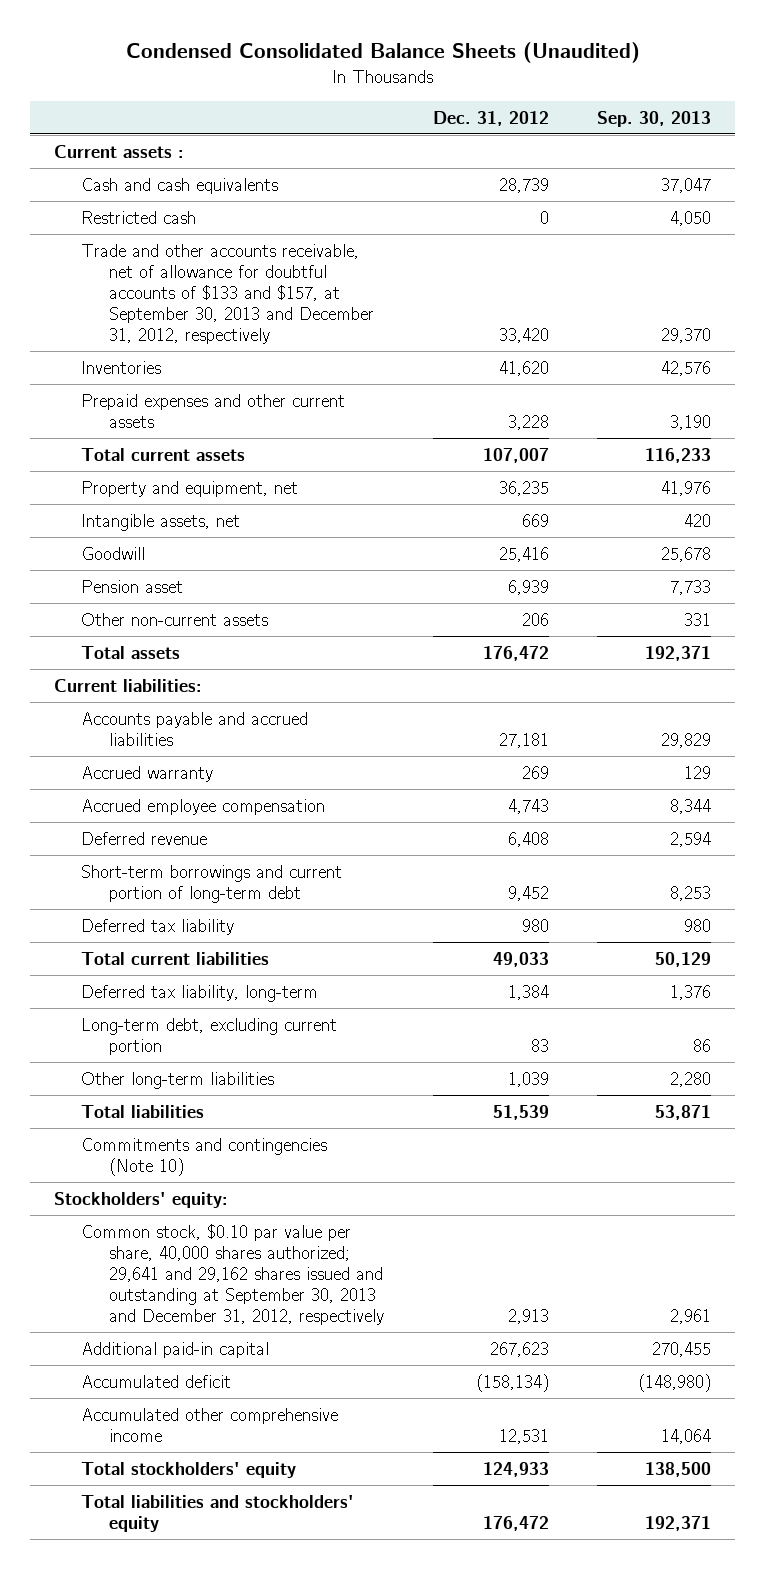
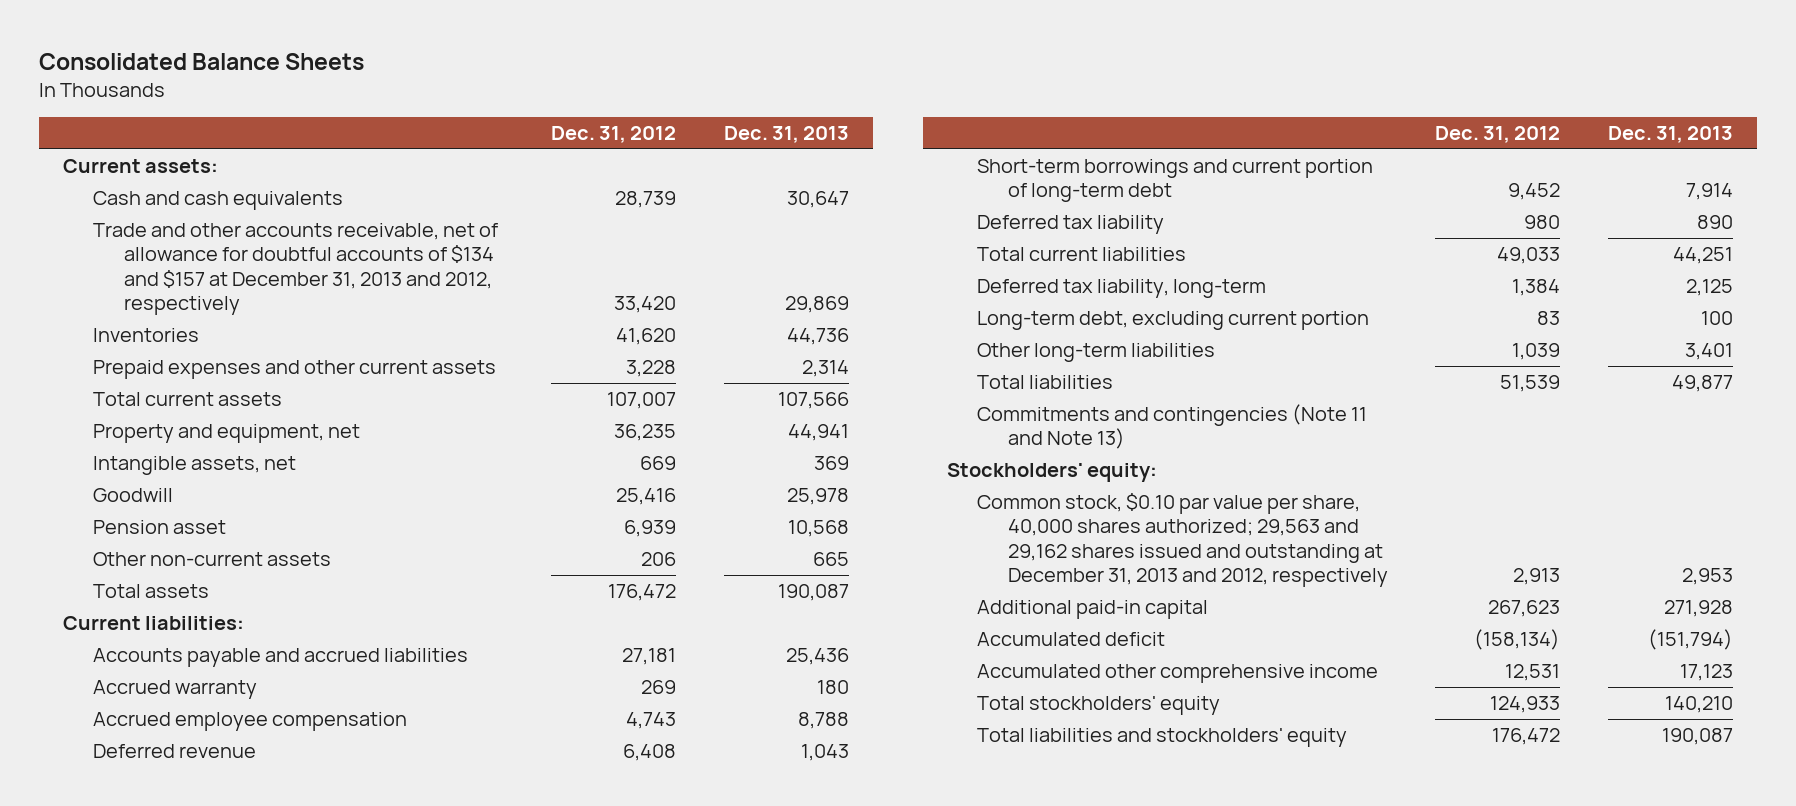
- Condensed Consolidated Balance Sheets (Unaudited)
+ Consolidated Balance Sheets
- | Dec. 31, 2012 | Sep. 30, 2013
+ | Dec. 31, 2012 | Dec. 31, 2013
- Current assets :
+ Current assets:
- Restricted cash | 0 | 4,050
- Trade and other accounts receivable, net of allowance for doubtful accounts of $133 and $157, at September 30, 2013 and December 31, 2012, respectively | 33,420 | 29,370
+ Trade and other accounts receivable, net of allowance for doubtful accounts of $134 and $157 at December 31, 2013 and 2012, respectively | 33,420 | 29,869
- Commitments and contingencies (Note 10)
+ Commitments and contingencies (Note 11 and Note 13)
- Common stock, $0.10 par value per share, 40,000 shares authorized; 29,641 and 29,162 shares issued and outstanding at September 30, 2013 and December 31, 2012, respectively | 2,913 | 2,961
+ Common stock, $0.10 par value per share, 40,000 shares authorized; 29,563 and 29,162 shares issued and outstanding at December 31, 2013 and 2012, respectively | 2,913 | 2,953

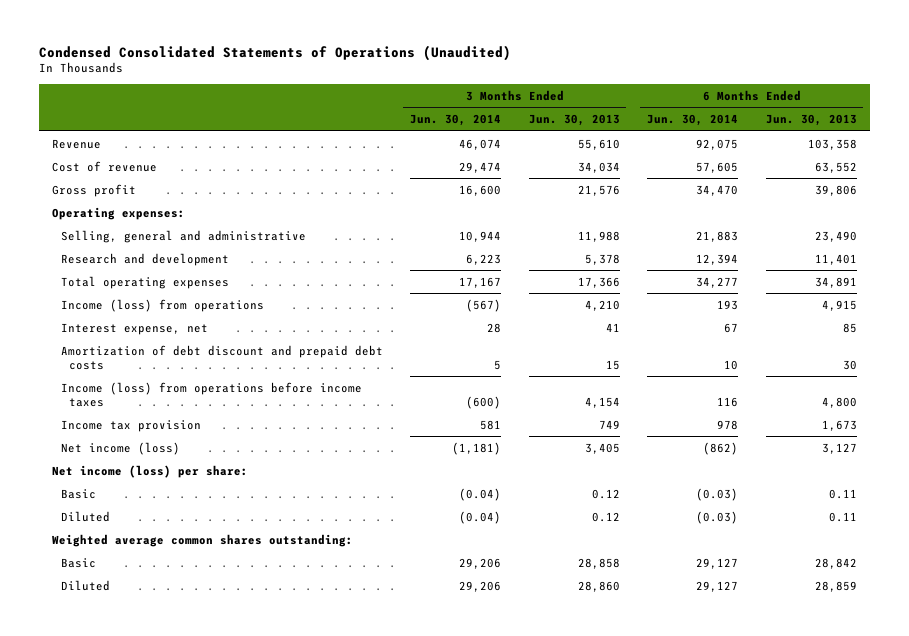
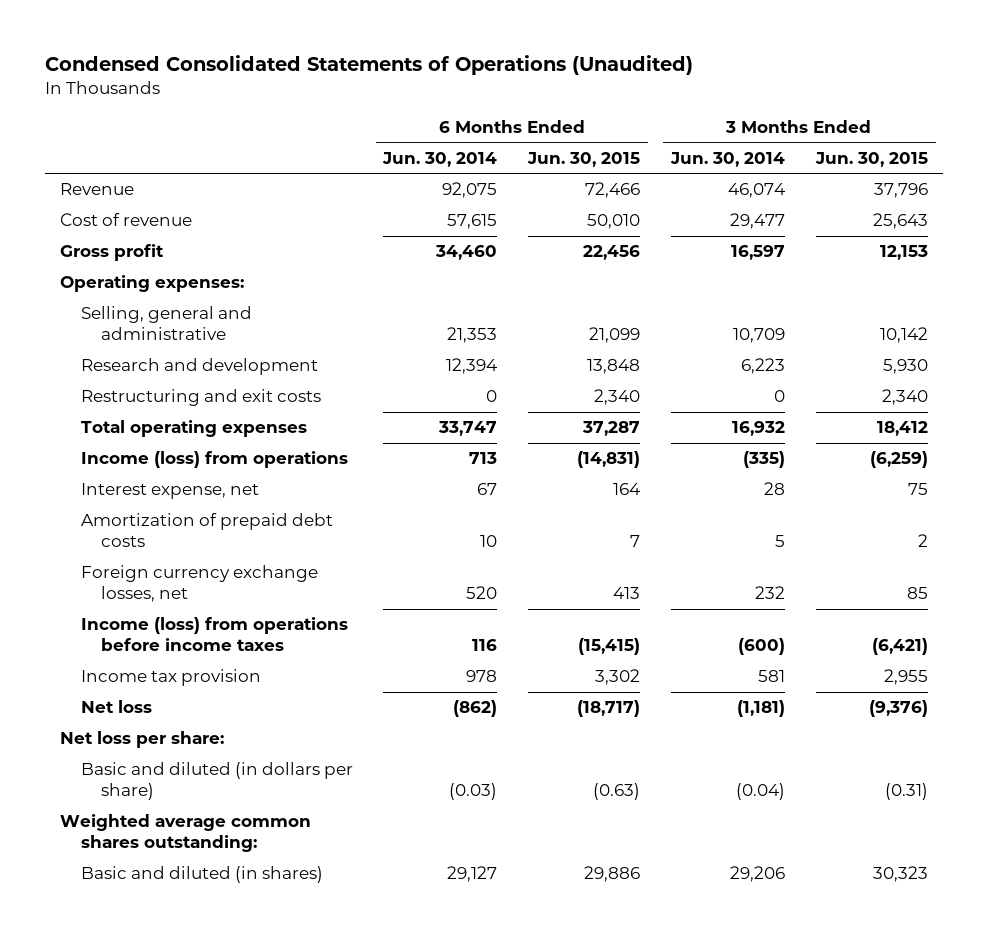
- | 3 Months Ended Jun. 30, 2014 | 3 Months Ended Jun. 30, 2013 | 6 Months Ended Jun. 30, 2014 | 6 Months Ended Jun. 30, 2013
+ | 6 Months Ended Jun. 30, 2014 | 6 Months Ended Jun. 30, 2015 | 3 Months Ended Jun. 30, 2014 | 3 Months Ended Jun. 30, 2015
- Cost of revenue | 29,474 | 34,034 | 57,605 | 63,552
- Gross profit | 16,600 | 21,576 | 34,470 | 39,806
+ Cost of revenue | 57,615 | 50,010 | 29,477 | 25,643
+ Gross profit | 34,460 | 22,456 | 16,597 | 12,153
- Selling, general and administrative | 10,944 | 11,988 | 21,883 | 23,490
+ Selling, general and administrative | 21,353 | 21,099 | 10,709 | 10,142
- Total operating expenses | 17,167 | 17,366 | 34,277 | 34,891
- Income (loss) from operations | (567) | 4,210 | 193 | 4,915
+ Restructuring and exit costs | 0 | 2,340 | 0 | 2,340
+ Total operating expenses | 33,747 | 37,287 | 16,932 | 18,412
+ Income (loss) from operations | 713 | (14,831) | (335) | (6,259)
- Amortization of debt discount and prepaid debt costs | 5 | 15 | 10 | 30
+ Amortization of prepaid debt costs | 10 | 7 | 5 | 2
+ Foreign currency exchange losses, net | 520 | 413 | 232 | 85
- Net income (loss) | (1,181) | 3,405 | (862) | 3,127
- Net income (loss) per share:
- Basic | (0.04) | 0.12 | (0.03) | 0.11
- Diluted | (0.04) | 0.12 | (0.03) | 0.11
+ Net loss | (862) | (18,717) | (1,181) | (9,376)
+ Net loss per share:
+ Basic and diluted (in dollars per share) | (0.03) | (0.63) | (0.04) | (0.31)
- Basic | 29,206 | 28,858 | 29,127 | 28,842
- Diluted | 29,206 | 28,860 | 29,127 | 28,859
+ Basic and diluted (in shares) | 29,127 | 29,886 | 29,206 | 30,323

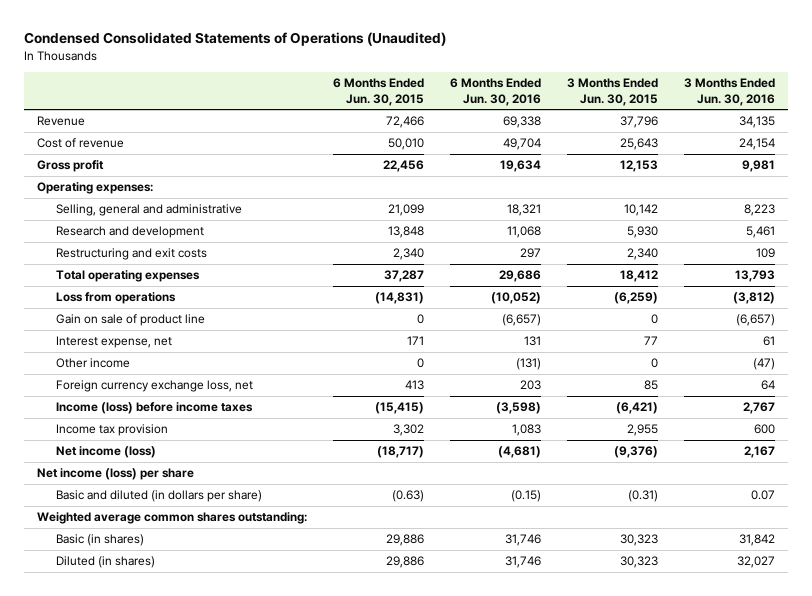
- | 6 Months Ended Jun. 30, 2014 | 6 Months Ended Jun. 30, 2015 | 3 Months Ended Jun. 30, 2014 | 3 Months Ended Jun. 30, 2015
+ | 6 Months Ended Jun. 30, 2015 | 6 Months Ended Jun. 30, 2016 | 3 Months Ended Jun. 30, 2015 | 3 Months Ended Jun. 30, 2016
- Income (loss) from operations | 713 | (14,831) | (335) | (6,259)
- Interest expense, net | 67 | 164 | 28 | 75
- Amortization of prepaid debt costs | 10 | 7 | 5 | 2
- Foreign currency exchange losses, net | 520 | 413 | 232 | 85
- Income (loss) from operations before income taxes | 116 | (15,415) | (600) | (6,421)
+ Loss from operations | (14,831) | (10,052) | (6,259) | (3,812)
+ Gain on sale of product line | 0 | (6,657) | 0 | (6,657)
+ Interest expense, net | 171 | 131 | 77 | 61
+ Other income | 0 | (131) | 0 | (47)
+ Foreign currency exchange loss, net | 413 | 203 | 85 | 64
+ Income (loss) before income taxes | (15,415) | (3,598) | (6,421) | 2,767
- Net loss | (862) | (18,717) | (1,181) | (9,376)
- Net loss per share:
+ Net income (loss) | (18,717) | (4,681) | (9,376) | 2,167
+ Net income (loss) per share
- Basic and diluted (in shares) | 29,127 | 29,886 | 29,206 | 30,323
+ Basic (in shares) | 29,886 | 31,746 | 30,323 | 31,842
+ Diluted (in shares) | 29,886 | 31,746 | 30,323 | 32,027

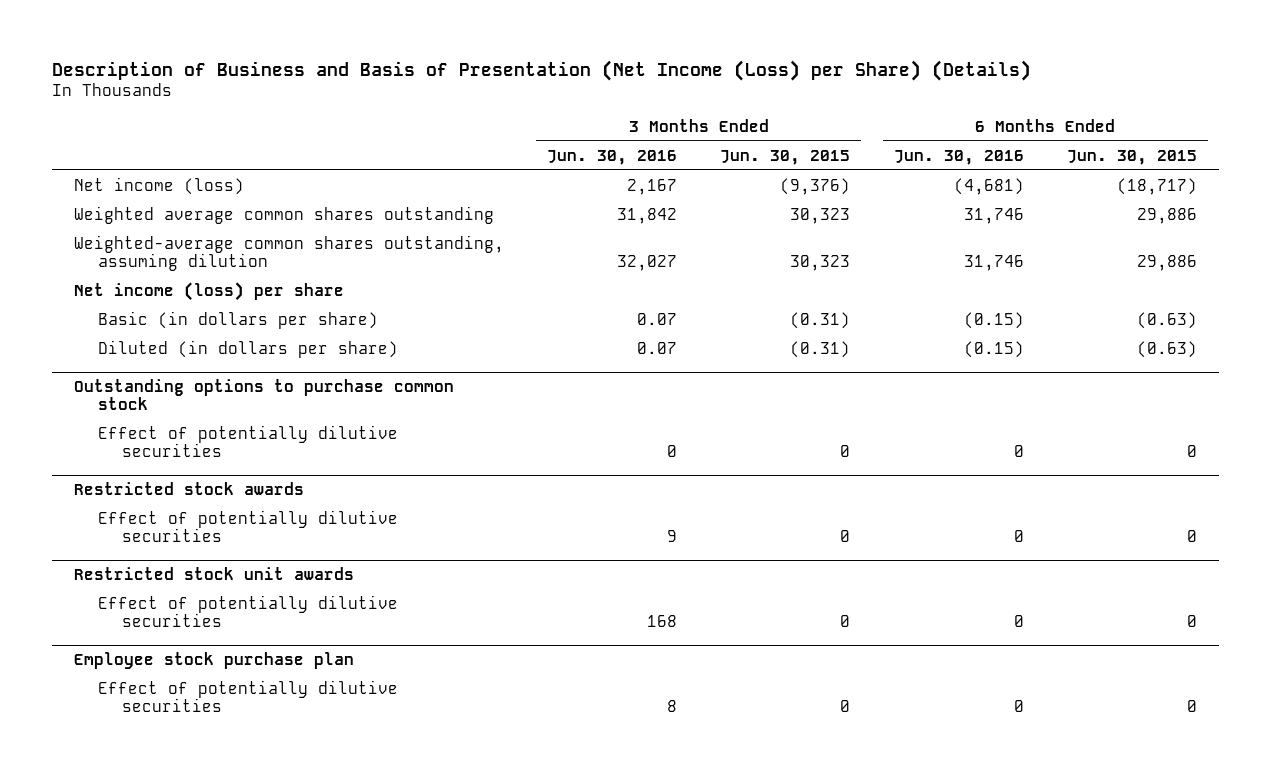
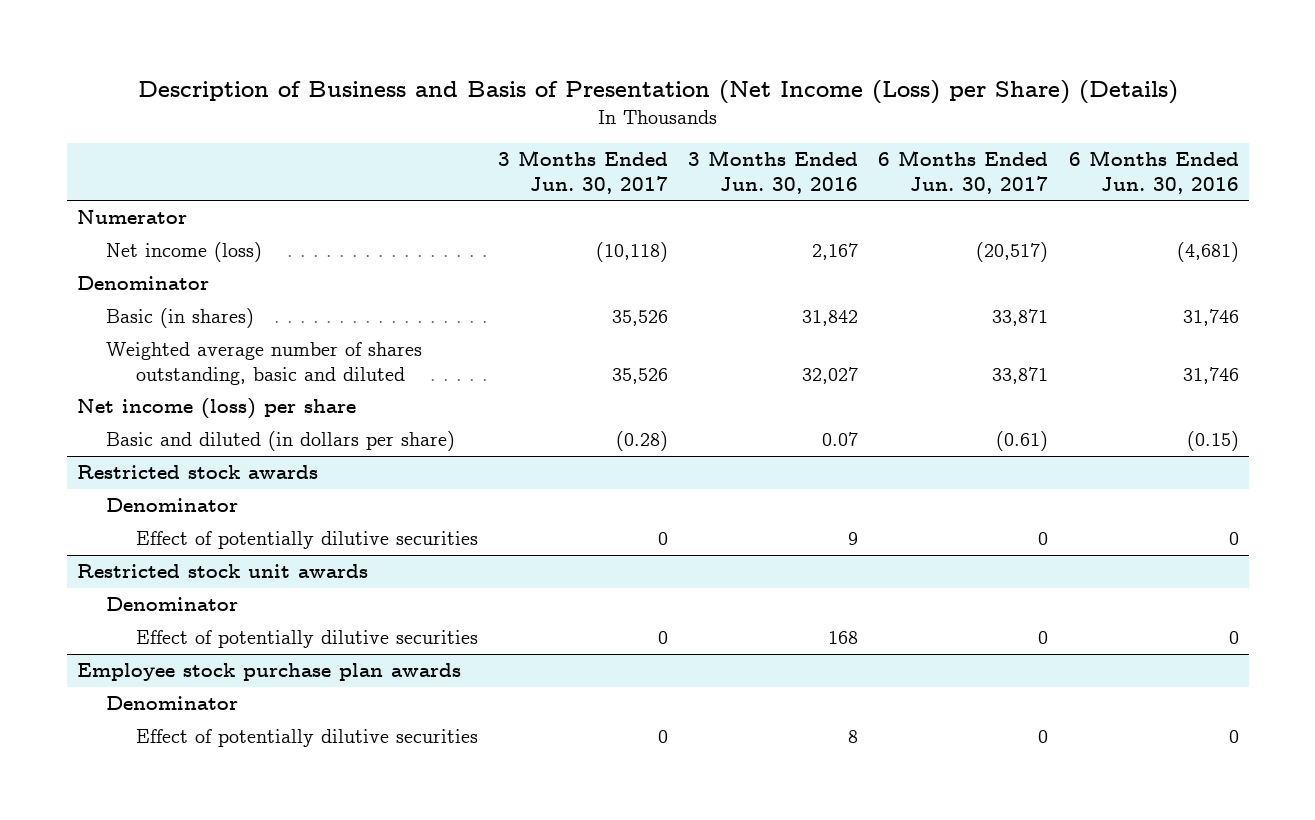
- | 3 Months Ended Jun. 30, 2016 | 3 Months Ended Jun. 30, 2015 | 6 Months Ended Jun. 30, 2016 | 6 Months Ended Jun. 30, 2015
+ | 3 Months Ended Jun. 30, 2017 | 3 Months Ended Jun. 30, 2016 | 6 Months Ended Jun. 30, 2017 | 6 Months Ended Jun. 30, 2016
+ Numerator
- Weighted average common shares outstanding | 31,842 | 30,323 | 31,746 | 29,886
- Weighted-average common shares outstanding, assuming dilution | 32,027 | 30,323 | 31,746 | 29,886
+ Denominator
+ Basic (in shares) | 35,526 | 31,842 | 33,871 | 31,746
+ Weighted average number of shares outstanding, basic and diluted | 35,526 | 32,027 | 33,871 | 31,746
- Basic (in dollars per share) | 0.07 | (0.31) | (0.15) | (0.63)
- Diluted (in dollars per share) | 0.07 | (0.31) | (0.15) | (0.63)
- Outstanding options to purchase common stock
- Effect of potentially dilutive securities | 0 | 0 | 0 | 0
+ Basic and diluted (in dollars per share) | (0.28) | 0.07 | (0.61) | (0.15)
@ Restricted stock awards
+ Denominator
@ Restricted stock unit awards
+ Denominator
- Employee stock purchase plan
+ Employee stock purchase plan awards
+ Denominator

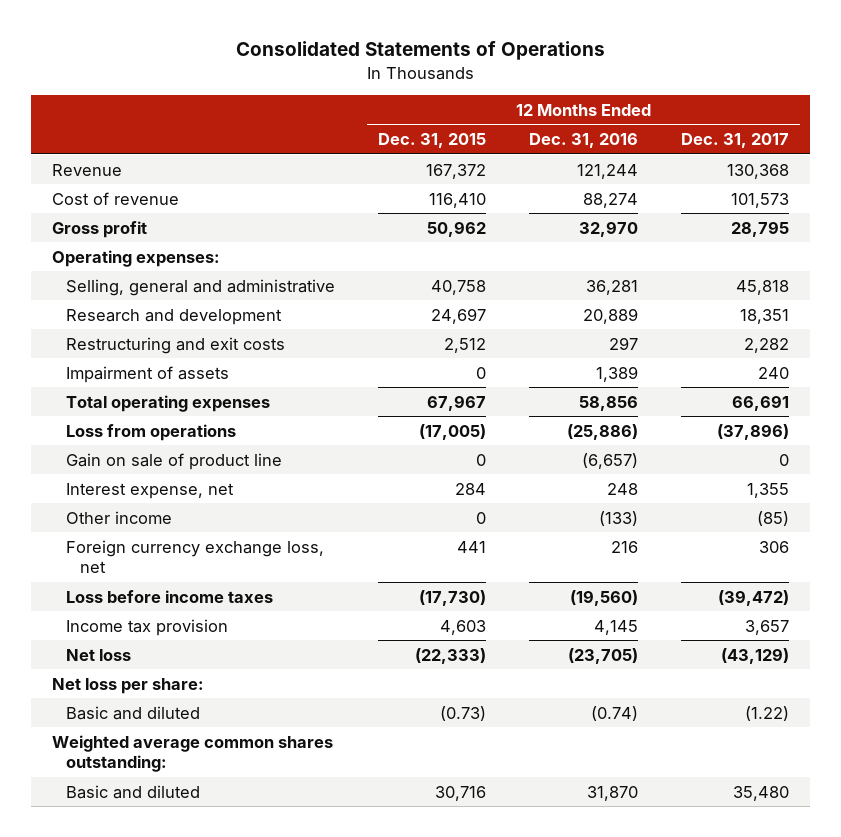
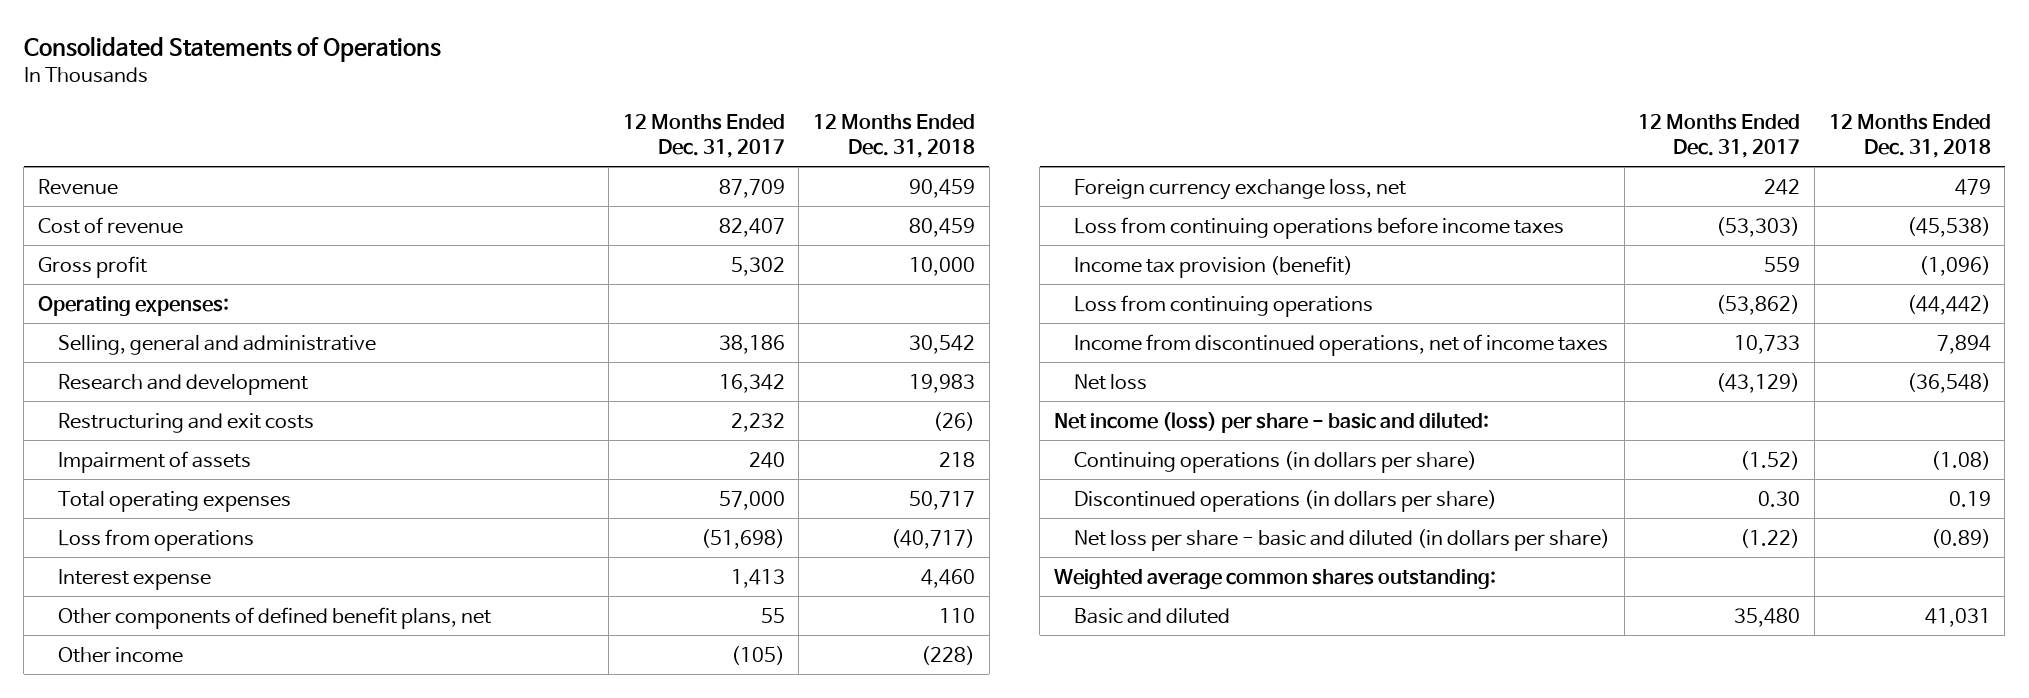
- | 12 Months Ended Dec. 31, 2015 | 12 Months Ended Dec. 31, 2016 | 12 Months Ended Dec. 31, 2017
+ | 12 Months Ended Dec. 31, 2017 | 12 Months Ended Dec. 31, 2018
- Revenue | 167,372 | 121,244 | 130,368
- Cost of revenue | 116,410 | 88,274 | 101,573
- Gross profit | 50,962 | 32,970 | 28,795
+ Revenue | 87,709 | 90,459
+ Cost of revenue | 82,407 | 80,459
+ Gross profit | 5,302 | 10,000
- Selling, general and administrative | 40,758 | 36,281 | 45,818
- Research and development | 24,697 | 20,889 | 18,351
- Restructuring and exit costs | 2,512 | 297 | 2,282
+ Selling, general and administrative | 38,186 | 30,542
+ Research and development | 16,342 | 19,983
+ Restructuring and exit costs | 2,232 | (26)
- Total operating expenses | 67,967 | 58,856 | 66,691
- Loss from operations | (17,005) | (25,886) | (37,896)
- Gain on sale of product line | 0 | (6,657) | 0
- Interest expense, net | 284 | 248 | 1,355
- Other income | 0 | (133) | (85)
- Foreign currency exchange loss, net | 441 | 216 | 306
- Loss before income taxes | (17,730) | (19,560) | (39,472)
- Income tax provision | 4,603 | 4,145 | 3,657
+ Total operating expenses | 57,000 | 50,717
+ Loss from operations | (51,698) | (40,717)
+ Interest expense | 1,413 | 4,460
+ Other components of defined benefit plans, net | 55 | 110
+ Other income | (105) | (228)
+ Foreign currency exchange loss, net | 242 | 479
+ Loss from continuing operations before income taxes | (53,303) | (45,538)
+ Income tax provision (benefit) | 559 | (1,096)
+ Loss from continuing operations | (53,862) | (44,442)
+ Income from discontinued operations, net of income taxes | 10,733 | 7,894
- Net loss per share:
- Basic and diluted | (0.73) | (0.74) | (1.22)
+ Net income (loss) per share - basic and diluted:
+ Continuing operations (in dollars per share) | (1.52) | (1.08)
+ Discontinued operations (in dollars per share) | 0.30 | 0.19
+ Net loss per share - basic and diluted (in dollars per share) | (1.22) | (0.89)

